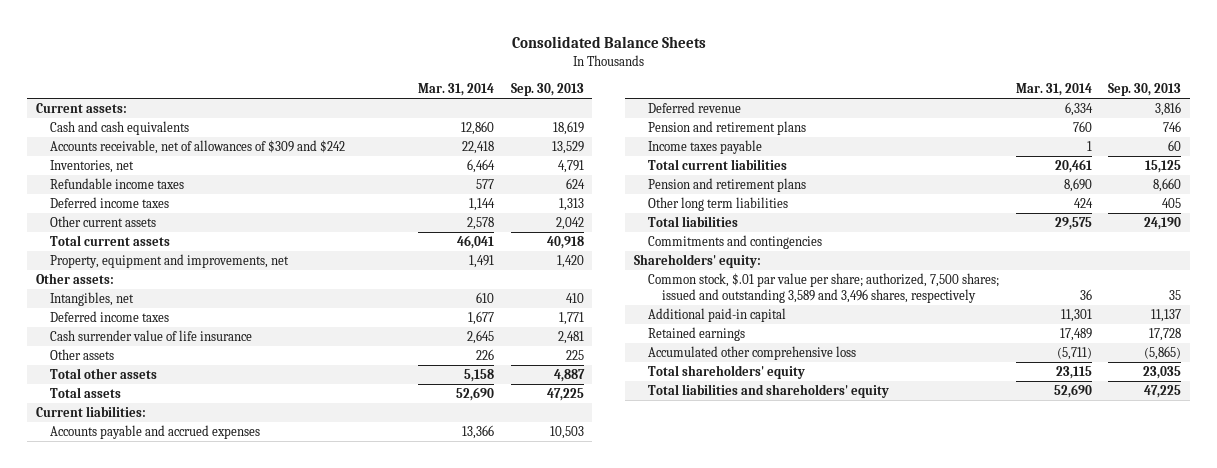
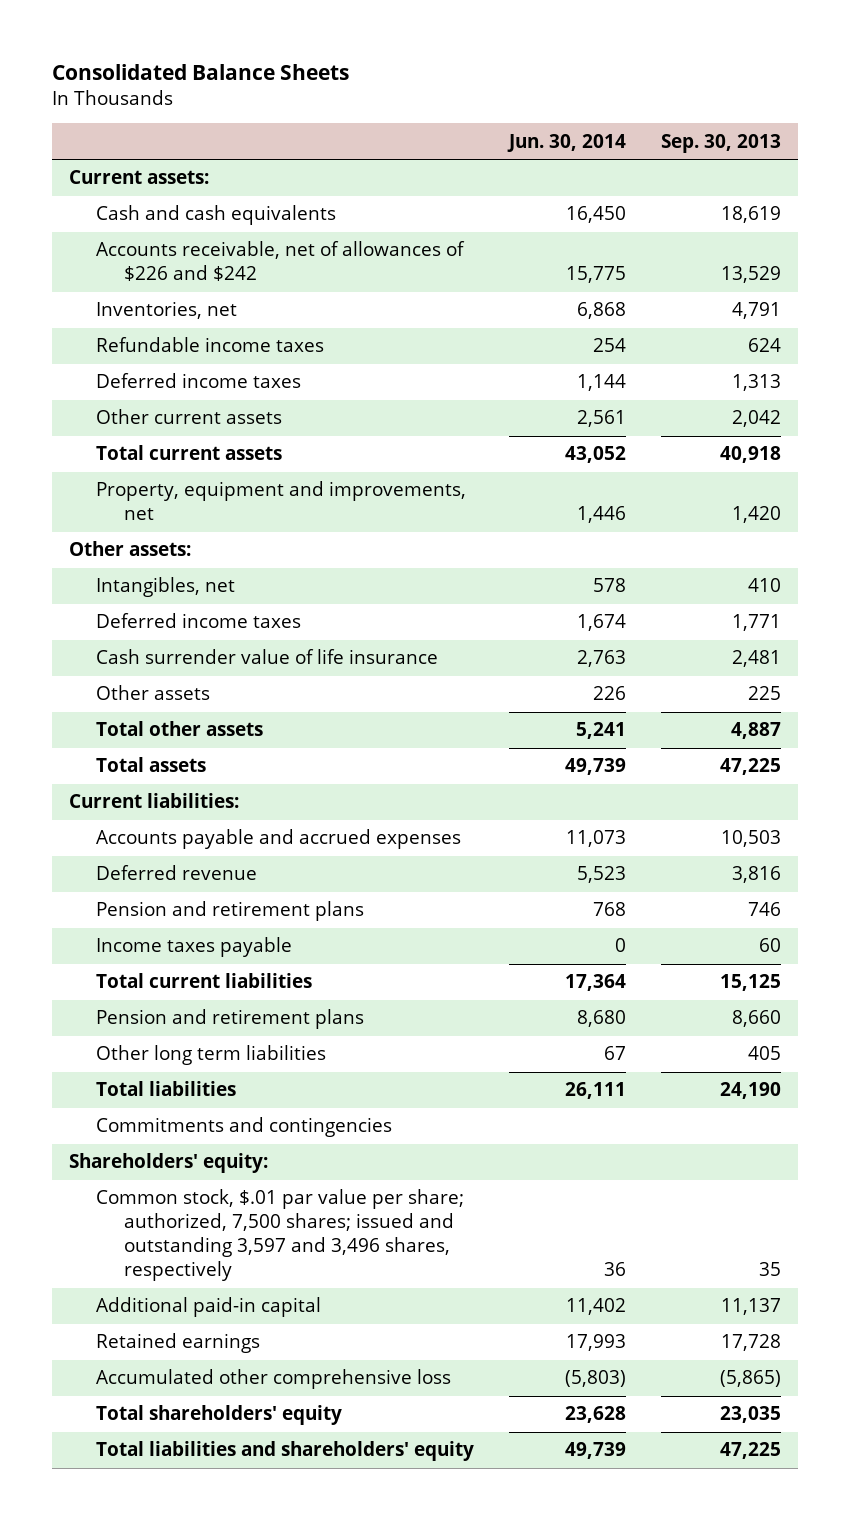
- | Mar. 31, 2014 | Sep. 30, 2013
+ | Jun. 30, 2014 | Sep. 30, 2013
- Accounts receivable, net of allowances of $309 and $242 | 22,418 | 13,529
+ Accounts receivable, net of allowances of $226 and $242 | 15,775 | 13,529
- Common stock, $.01 par value per share; authorized, 7,500 shares; issued and outstanding 3,589 and 3,496 shares, respectively | 36 | 35
+ Common stock, $.01 par value per share; authorized, 7,500 shares; issued and outstanding 3,597 and 3,496 shares, respectively | 36 | 35

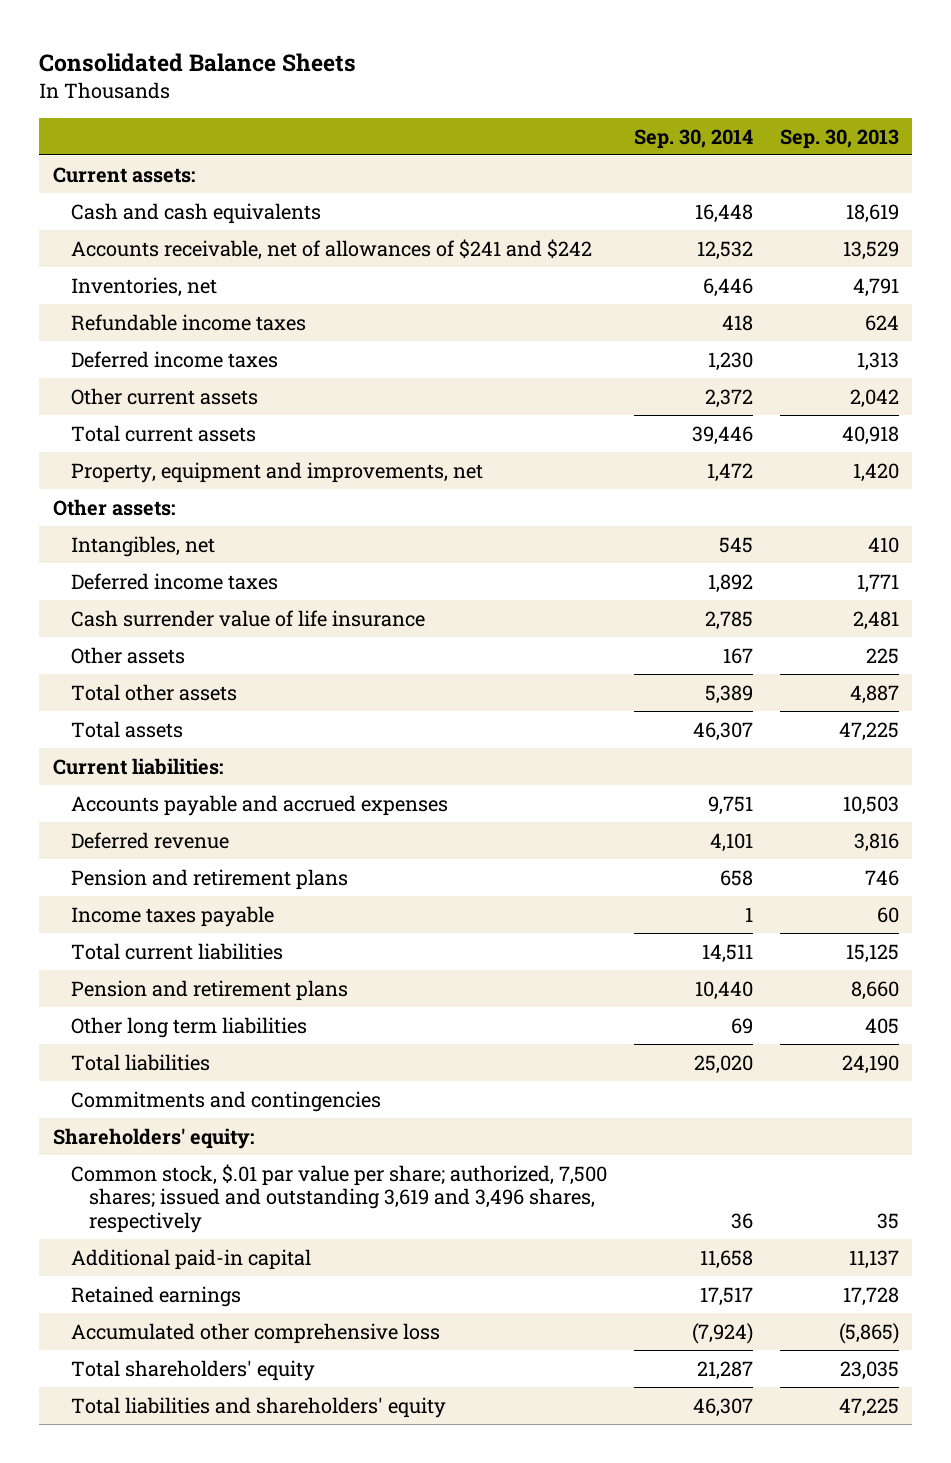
- | Jun. 30, 2014 | Sep. 30, 2013
+ | Sep. 30, 2014 | Sep. 30, 2013
- Accounts receivable, net of allowances of $226 and $242 | 15,775 | 13,529
+ Accounts receivable, net of allowances of $241 and $242 | 12,532 | 13,529
- Common stock, $.01 par value per share; authorized, 7,500 shares; issued and outstanding 3,597 and 3,496 shares, respectively | 36 | 35
+ Common stock, $.01 par value per share; authorized, 7,500 shares; issued and outstanding 3,619 and 3,496 shares, respectively | 36 | 35

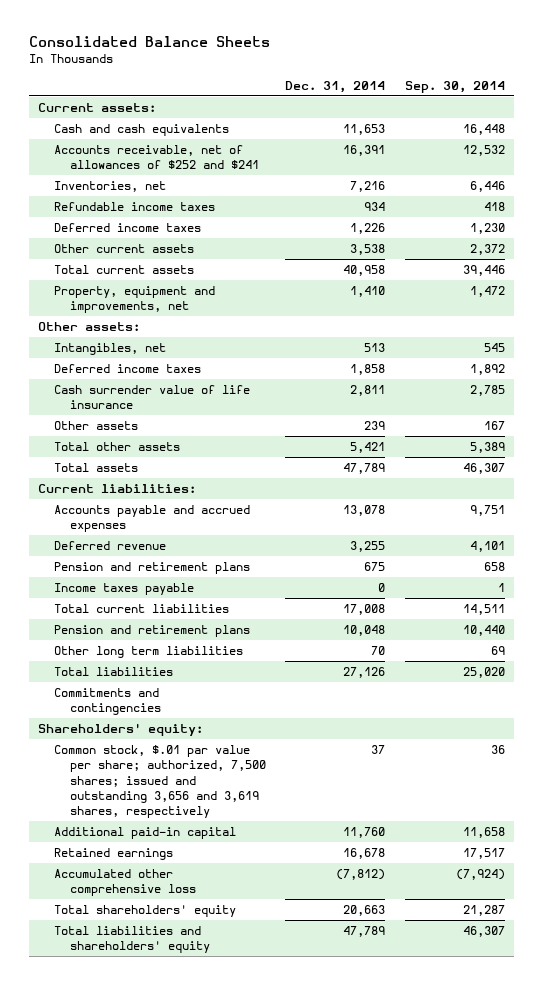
- | Sep. 30, 2014 | Sep. 30, 2013
+ | Dec. 31, 2014 | Sep. 30, 2014
- Accounts receivable, net of allowances of $241 and $242 | 12,532 | 13,529
+ Accounts receivable, net of allowances of $252 and $241 | 16,391 | 12,532
- Common stock, $.01 par value per share; authorized, 7,500 shares; issued and outstanding 3,619 and 3,496 shares, respectively | 36 | 35
+ Common stock, $.01 par value per share; authorized, 7,500 shares; issued and outstanding 3,656 and 3,619 shares, respectively | 37 | 36

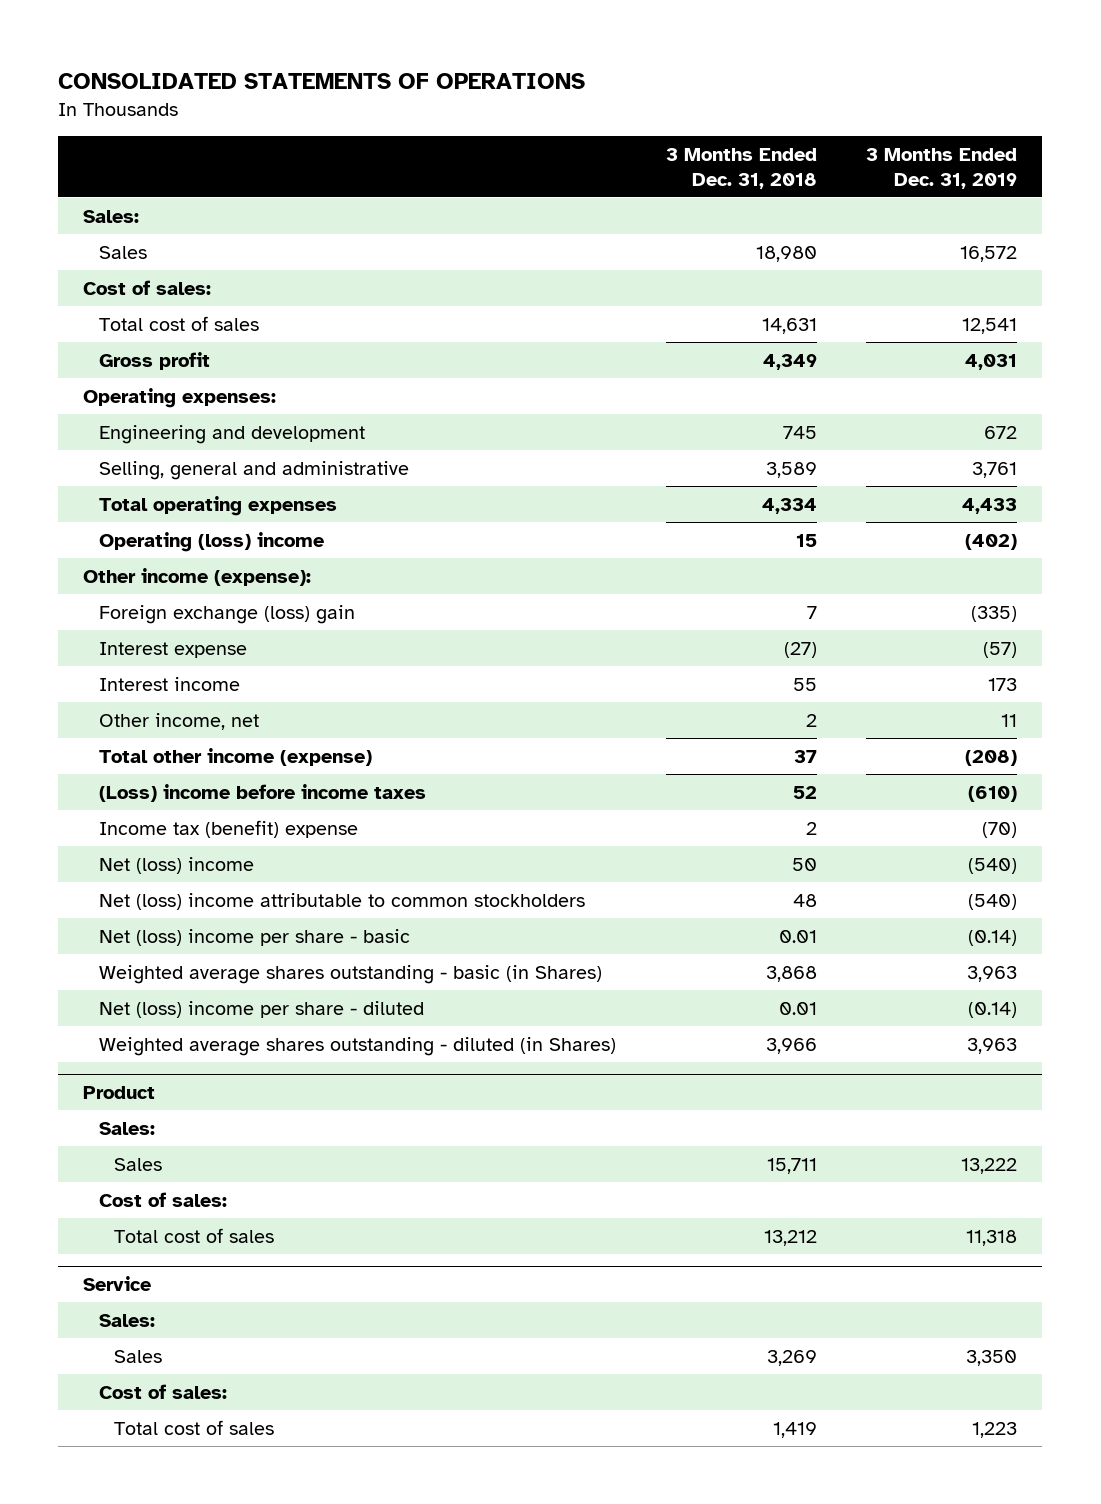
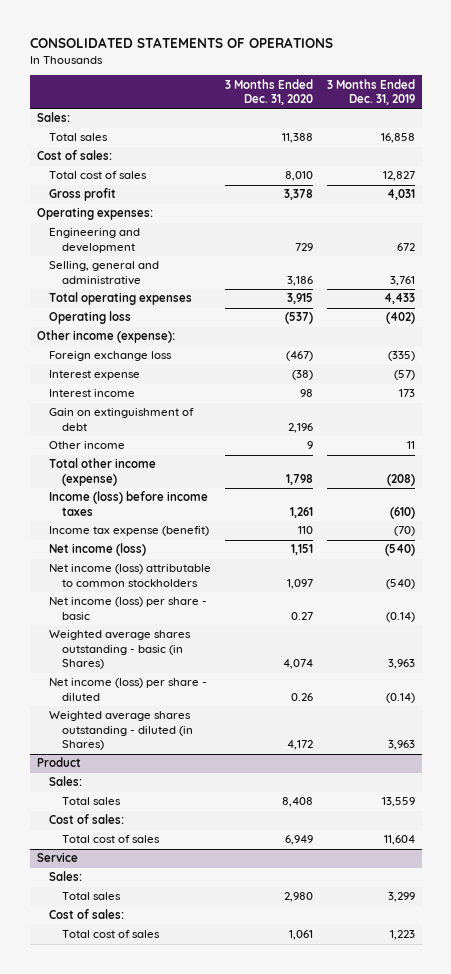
- | 3 Months Ended Dec. 31, 2018 | 3 Months Ended Dec. 31, 2019
+ | 3 Months Ended Dec. 31, 2020 | 3 Months Ended Dec. 31, 2019
- Sales | 18,980 | 16,572
+ Total sales | 11,388 | 16,858
- Total cost of sales | 14,631 | 12,541
+ Total cost of sales | 8,010 | 12,827
- Operating (loss) income | 15 | (402)
+ Operating loss | (537) | (402)
- Foreign exchange (loss) gain | 7 | (335)
+ Foreign exchange loss | (467) | (335)
- Other income, net | 2 | 11
+ Gain on extinguishment of debt | 2,196 |
+ Other income | 9 | 11
- (Loss) income before income taxes | 52 | (610)
- Income tax (benefit) expense | 2 | (70)
- Net (loss) income | 50 | (540)
- Net (loss) income attributable to common stockholders | 48 | (540)
- Net (loss) income per share - basic | 0.01 | (0.14)
+ Income (loss) before income taxes | 1,261 | (610)
+ Income tax expense (benefit) | 110 | (70)
+ Net income (loss) | 1,151 | (540)
+ Net income (loss) attributable to common stockholders | 1,097 | (540)
+ Net income (loss) per share - basic | 0.27 | (0.14)
- Net (loss) income per share - diluted | 0.01 | (0.14)
+ Net income (loss) per share - diluted | 0.26 | (0.14)
@ Product
- Sales | 15,711 | 13,222
+ Total sales | 8,408 | 13,559
- Total cost of sales | 13,212 | 11,318
+ Total cost of sales | 6,949 | 11,604
@ Service
- Sales | 3,269 | 3,350
+ Total sales | 2,980 | 3,299

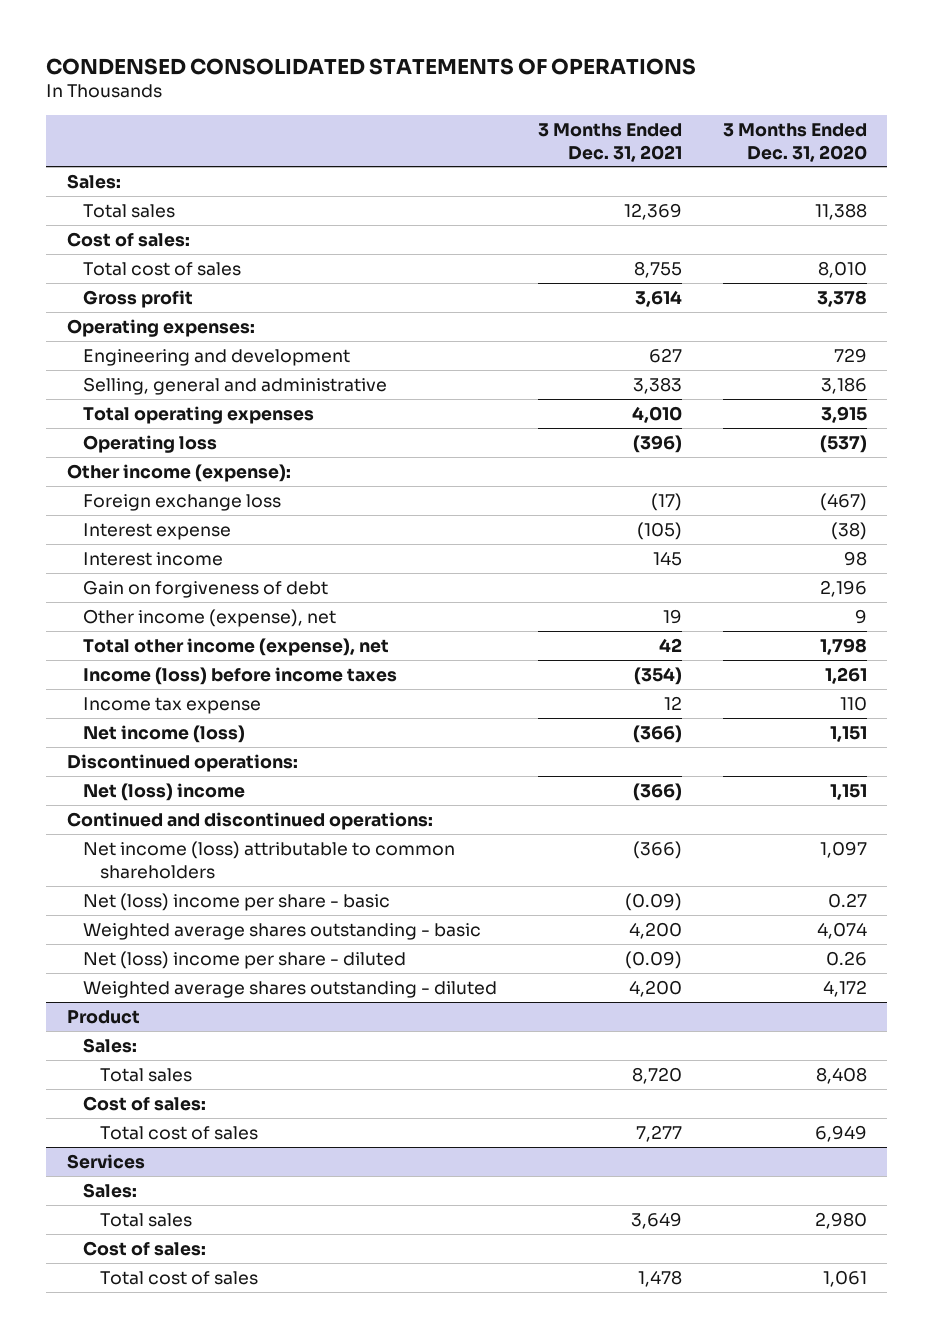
- CONSOLIDATED STATEMENTS OF OPERATIONS
+ CONDENSED CONSOLIDATED STATEMENTS OF OPERATIONS
- | 3 Months Ended Dec. 31, 2020 | 3 Months Ended Dec. 31, 2019
+ | 3 Months Ended Dec. 31, 2021 | 3 Months Ended Dec. 31, 2020
- Gain on extinguishment of debt | 2,196 |
- Other income | 9 | 11
- Total other income (expense) | 1,798 | (208)
+ Gain on forgiveness of debt | | 2,196
+ Other income (expense), net | 19 | 9
+ Total other income (expense), net | 42 | 1,798
- Income tax expense (benefit) | 110 | (70)
+ Income tax expense | 12 | 110
- Net income (loss) attributable to common stockholders | 1,097 | (540)
- Net income (loss) per share - basic | 0.27 | (0.14)
- Weighted average shares outstanding - basic (in Shares) | 4,074 | 3,963
- Net income (loss) per share - diluted | 0.26 | (0.14)
- Weighted average shares outstanding - diluted (in Shares) | 4,172 | 3,963
+ Discontinued operations:
+ Net (loss) income | (366) | 1,151
+ Continued and discontinued operations:
+ Net income (loss) attributable to common shareholders | (366) | 1,097
+ Net (loss) income per share - basic | (0.09) | 0.27
+ Weighted average shares outstanding - basic | 4,200 | 4,074
+ Net (loss) income per share - diluted | (0.09) | 0.26
+ Weighted average shares outstanding - diluted | 4,200 | 4,172
- Service
+ Services

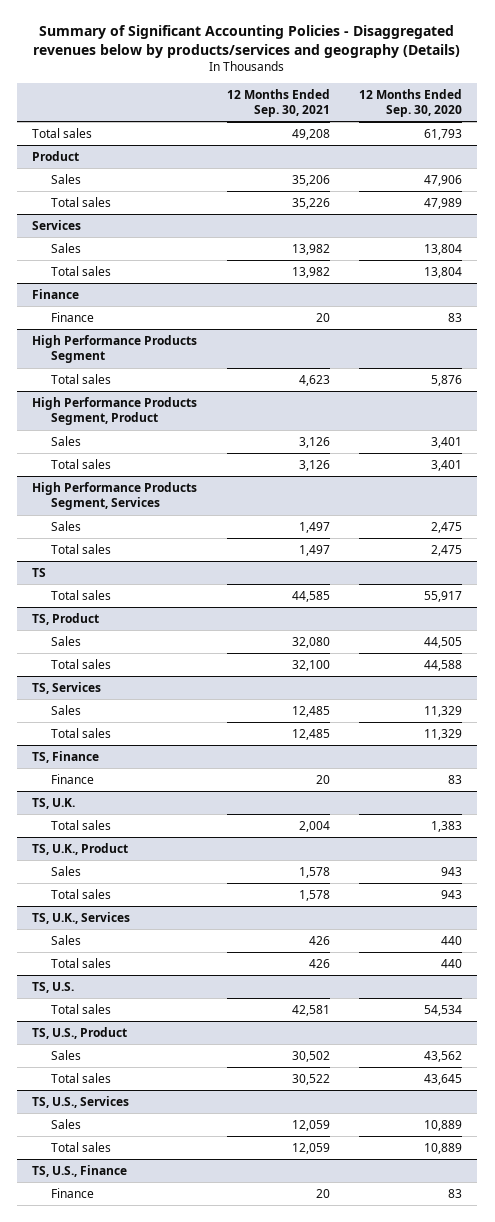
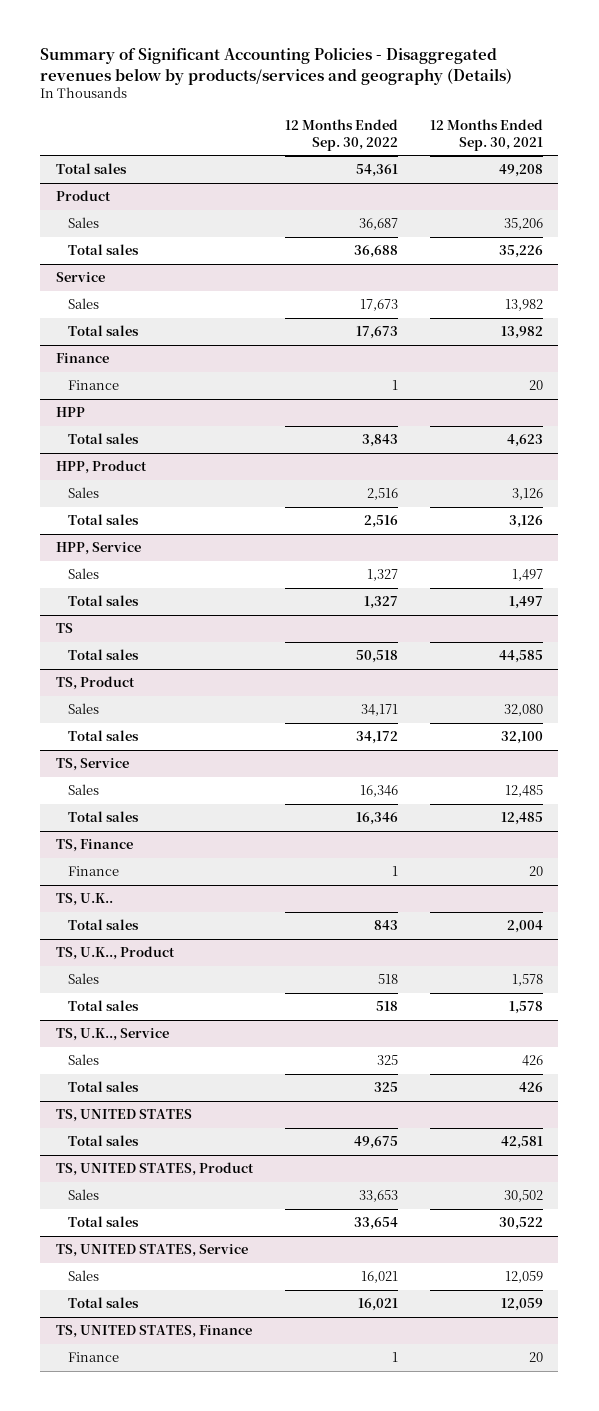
- | 12 Months Ended Sep. 30, 2021 | 12 Months Ended Sep. 30, 2020
+ | 12 Months Ended Sep. 30, 2022 | 12 Months Ended Sep. 30, 2021
- Services
+ Service
- High Performance Products Segment
+ HPP
- High Performance Products Segment, Product
+ HPP, Product
- High Performance Products Segment, Services
+ HPP, Service
- TS, Services
+ TS, Service
- TS, U.K.
+ TS, U.K..
- TS, U.K., Product
+ TS, U.K.., Product
- TS, U.K., Services
+ TS, U.K.., Service
- TS, U.S.
+ TS, UNITED STATES
- TS, U.S., Product
+ TS, UNITED STATES, Product
- TS, U.S., Services
+ TS, UNITED STATES, Service
- TS, U.S., Finance
+ TS, UNITED STATES, Finance

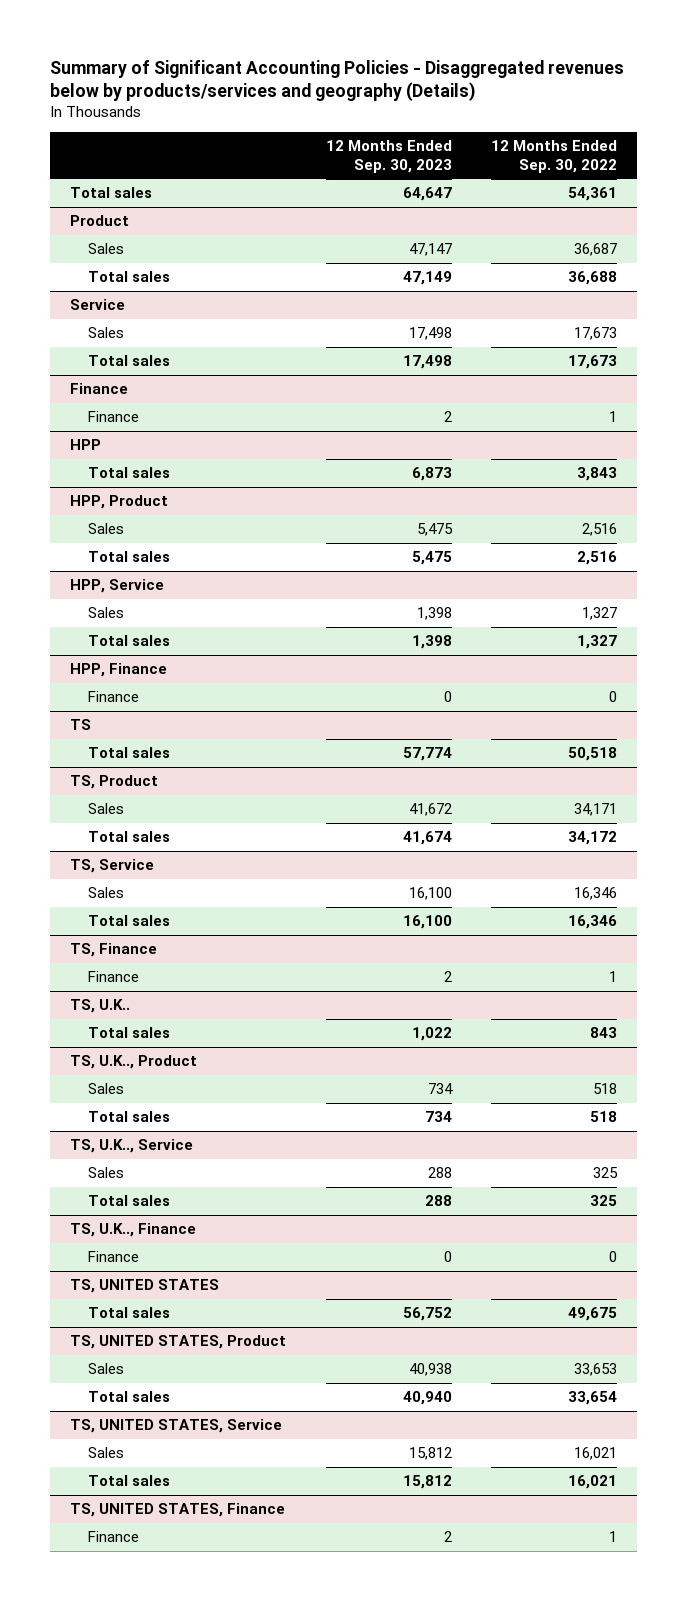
- | 12 Months Ended Sep. 30, 2022 | 12 Months Ended Sep. 30, 2021
+ | 12 Months Ended Sep. 30, 2023 | 12 Months Ended Sep. 30, 2022
+ HPP, Finance
+ Finance | 0 | 0
+ TS, U.K.., Finance
+ Finance | 0 | 0

